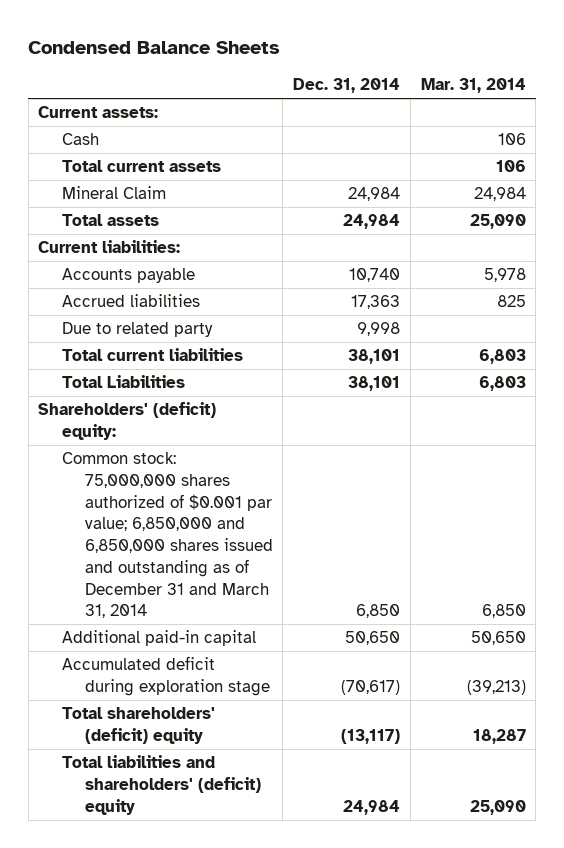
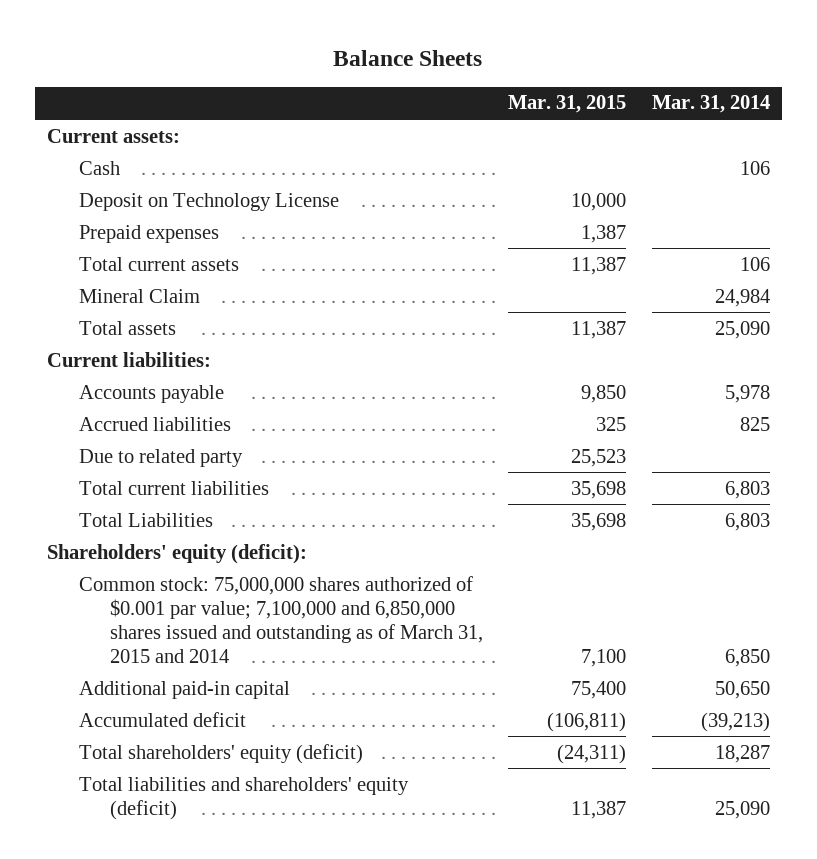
- Condensed Balance Sheets
+ Balance Sheets
- | Dec. 31, 2014 | Mar. 31, 2014
+ | Mar. 31, 2015 | Mar. 31, 2014
+ Deposit on Technology License | 10,000 |
+ Prepaid expenses | 1,387 |
- Shareholders' (deficit) equity:
- Common stock: 75,000,000 shares authorized of $0.001 par value; 6,850,000 and 6,850,000 shares issued and outstanding as of December 31 and March 31, 2014 | 6,850 | 6,850
+ Shareholders' equity (deficit):
+ Common stock: 75,000,000 shares authorized of $0.001 par value; 7,100,000 and 6,850,000 shares issued and outstanding as of March 31, 2015 and 2014 | 7,100 | 6,850
- Accumulated deficit during exploration stage | (70,617) | (39,213)
- Total shareholders' (deficit) equity | (13,117) | 18,287
- Total liabilities and shareholders' (deficit) equity | 24,984 | 25,090
+ Accumulated deficit | (106,811) | (39,213)
+ Total shareholders' equity (deficit) | (24,311) | 18,287
+ Total liabilities and shareholders' equity (deficit) | 11,387 | 25,090

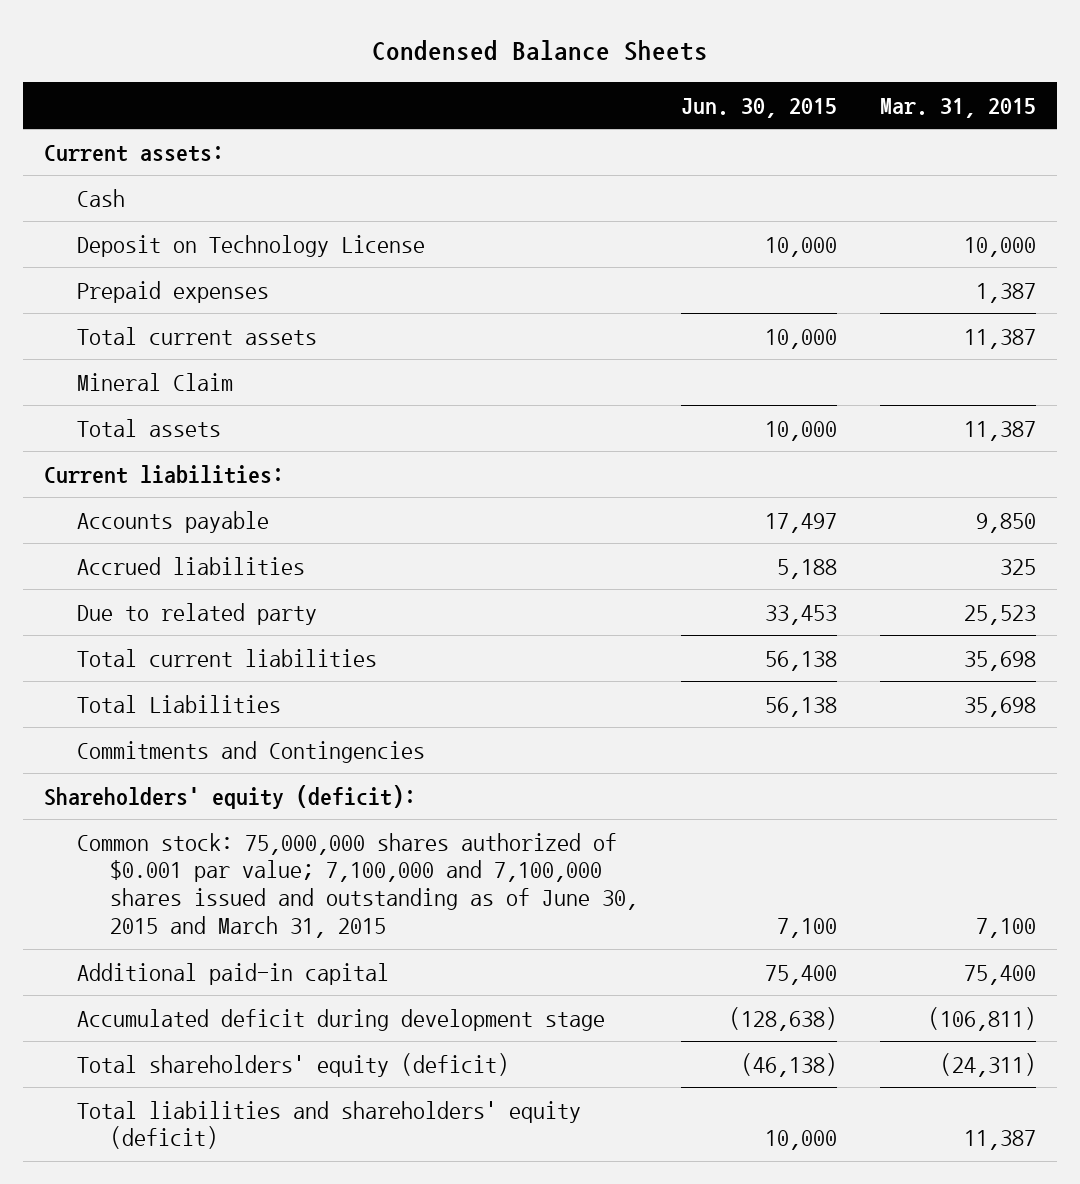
- Balance Sheets
+ Condensed Balance Sheets
- | Mar. 31, 2015 | Mar. 31, 2014
+ | Jun. 30, 2015 | Mar. 31, 2015
+ Commitments and Contingencies
- Common stock: 75,000,000 shares authorized of $0.001 par value; 7,100,000 and 6,850,000 shares issued and outstanding as of March 31, 2015 and 2014 | 7,100 | 6,850
+ Common stock: 75,000,000 shares authorized of $0.001 par value; 7,100,000 and 7,100,000 shares issued and outstanding as of June 30, 2015 and March 31, 2015 | 7,100 | 7,100
- Accumulated deficit | (106,811) | (39,213)
+ Accumulated deficit during development stage | (128,638) | (106,811)

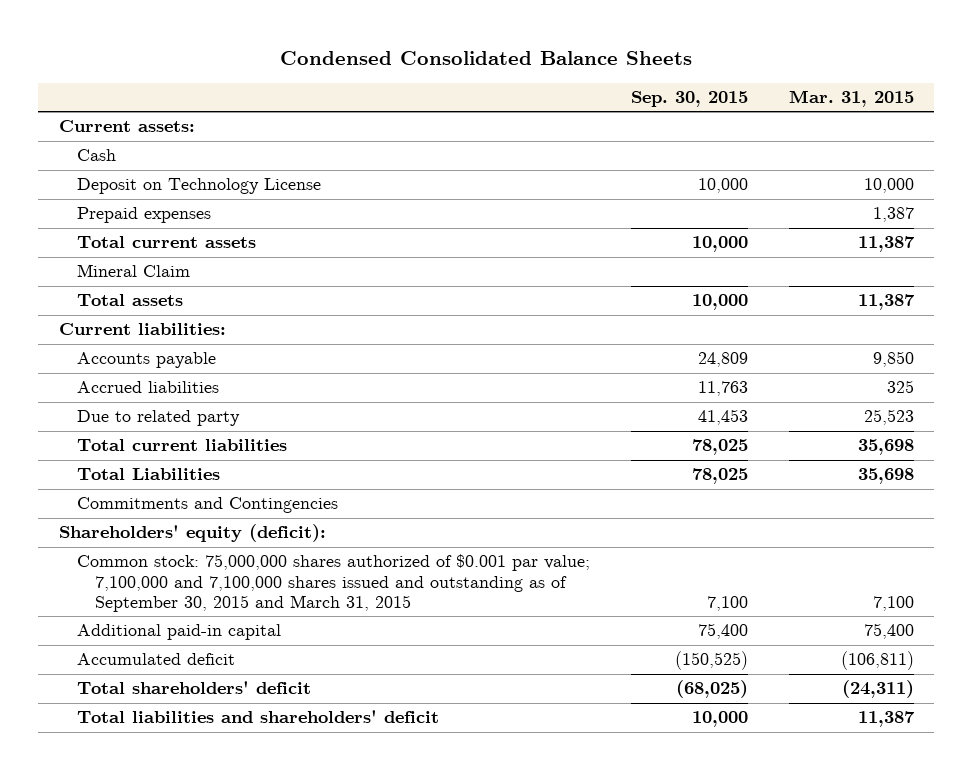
- Condensed Balance Sheets
+ Condensed Consolidated Balance Sheets
- | Jun. 30, 2015 | Mar. 31, 2015
+ | Sep. 30, 2015 | Mar. 31, 2015
- Common stock: 75,000,000 shares authorized of $0.001 par value; 7,100,000 and 7,100,000 shares issued and outstanding as of June 30, 2015 and March 31, 2015 | 7,100 | 7,100
+ Common stock: 75,000,000 shares authorized of $0.001 par value; 7,100,000 and 7,100,000 shares issued and outstanding as of September 30, 2015 and March 31, 2015 | 7,100 | 7,100
- Accumulated deficit during development stage | (128,638) | (106,811)
- Total shareholders' equity (deficit) | (46,138) | (24,311)
- Total liabilities and shareholders' equity (deficit) | 10,000 | 11,387
+ Accumulated deficit | (150,525) | (106,811)
+ Total shareholders' deficit | (68,025) | (24,311)
+ Total liabilities and shareholders' deficit | 10,000 | 11,387

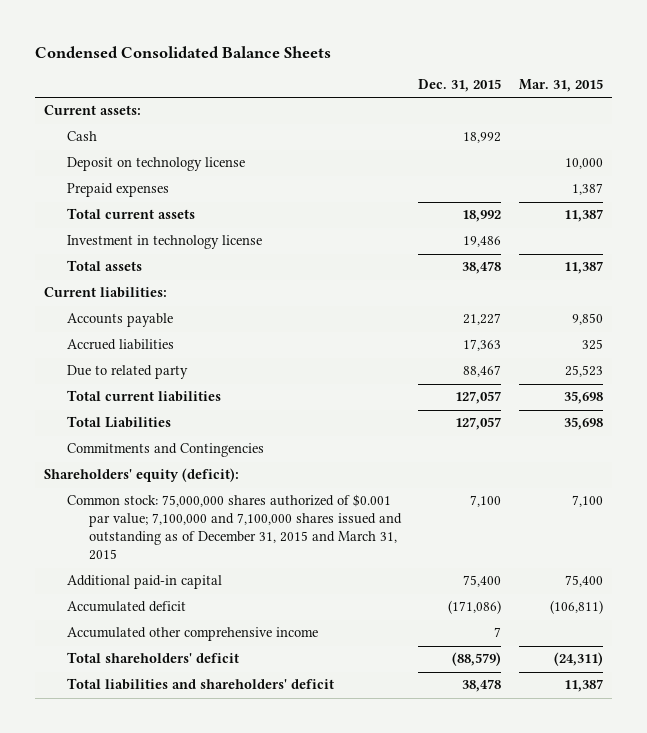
- | Sep. 30, 2015 | Mar. 31, 2015
+ | Dec. 31, 2015 | Mar. 31, 2015
- Deposit on Technology License | 10,000 | 10,000
+ Deposit on technology license | | 10,000
- Mineral Claim
+ Investment in technology license | 19,486 |
- Common stock: 75,000,000 shares authorized of $0.001 par value; 7,100,000 and 7,100,000 shares issued and outstanding as of September 30, 2015 and March 31, 2015 | 7,100 | 7,100
+ Common stock: 75,000,000 shares authorized of $0.001 par value; 7,100,000 and 7,100,000 shares issued and outstanding as of December 31, 2015 and March 31, 2015 | 7,100 | 7,100
+ Accumulated other comprehensive income | 7 |

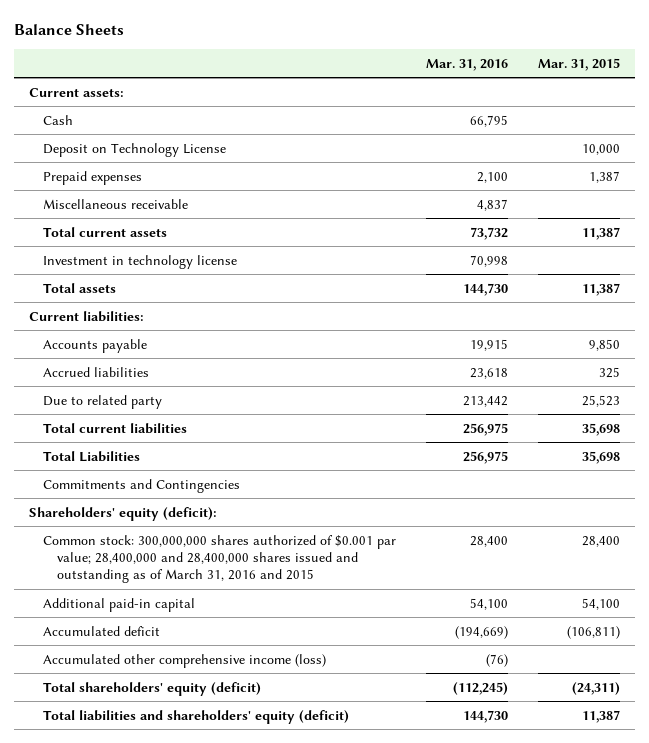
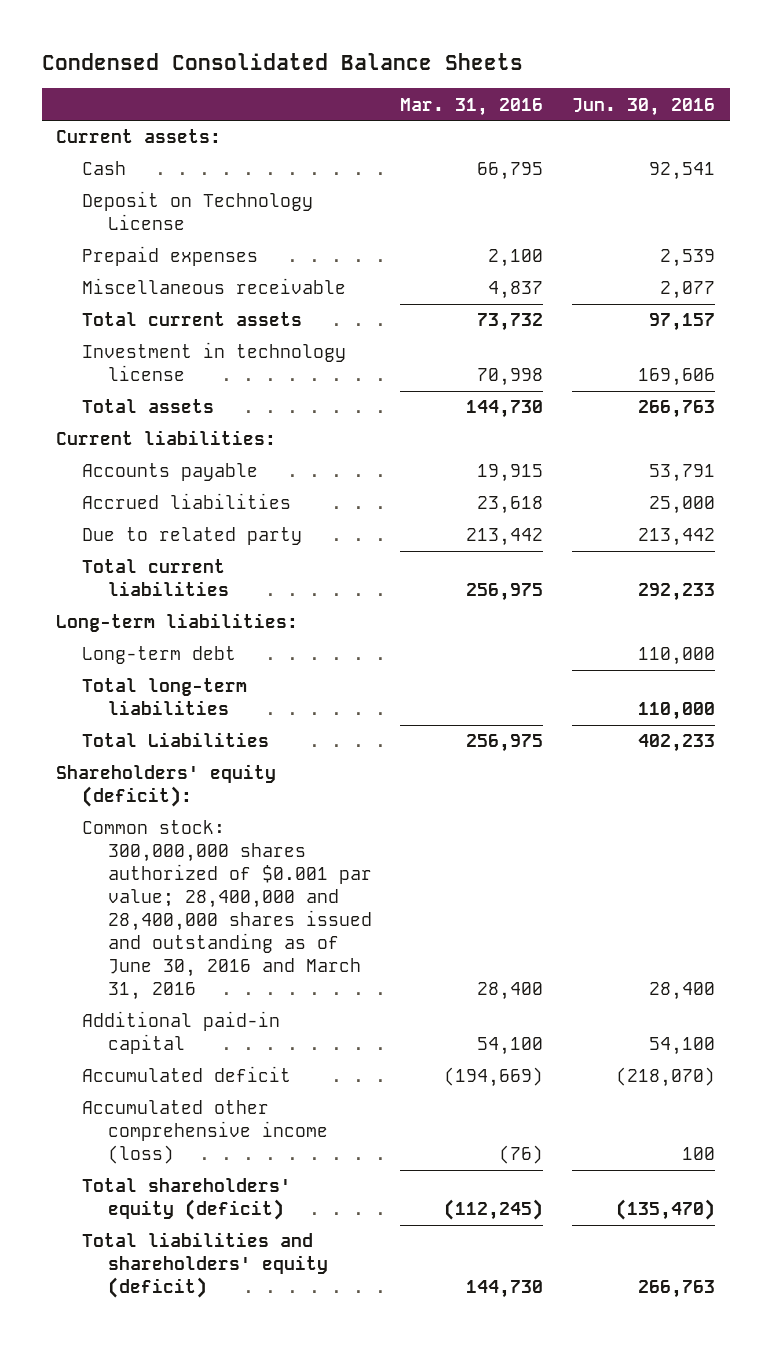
- Balance Sheets
+ Condensed Consolidated Balance Sheets
- | Mar. 31, 2016 | Mar. 31, 2015
+ | Mar. 31, 2016 | Jun. 30, 2016
+ Long-term liabilities:
+ Long-term debt | | 110,000
+ Total long-term liabilities | | 110,000
- Commitments and Contingencies
- Common stock: 300,000,000 shares authorized of $0.001 par value; 28,400,000 and 28,400,000 shares issued and outstanding as of March 31, 2016 and 2015 | 28,400 | 28,400
+ Common stock: 300,000,000 shares authorized of $0.001 par value; 28,400,000 and 28,400,000 shares issued and outstanding as of June 30, 2016 and March 31, 2016 | 28,400 | 28,400

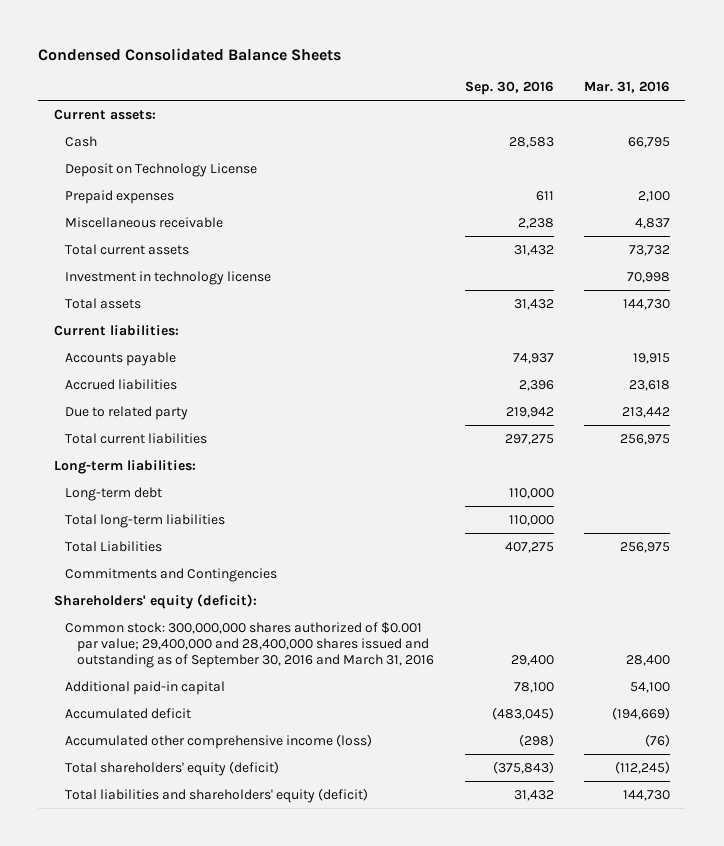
- | Mar. 31, 2016 | Jun. 30, 2016
+ | Sep. 30, 2016 | Mar. 31, 2016
+ Commitments and Contingencies
- Common stock: 300,000,000 shares authorized of $0.001 par value; 28,400,000 and 28,400,000 shares issued and outstanding as of June 30, 2016 and March 31, 2016 | 28,400 | 28,400
+ Common stock: 300,000,000 shares authorized of $0.001 par value; 29,400,000 and 28,400,000 shares issued and outstanding as of September 30, 2016 and March 31, 2016 | 29,400 | 28,400

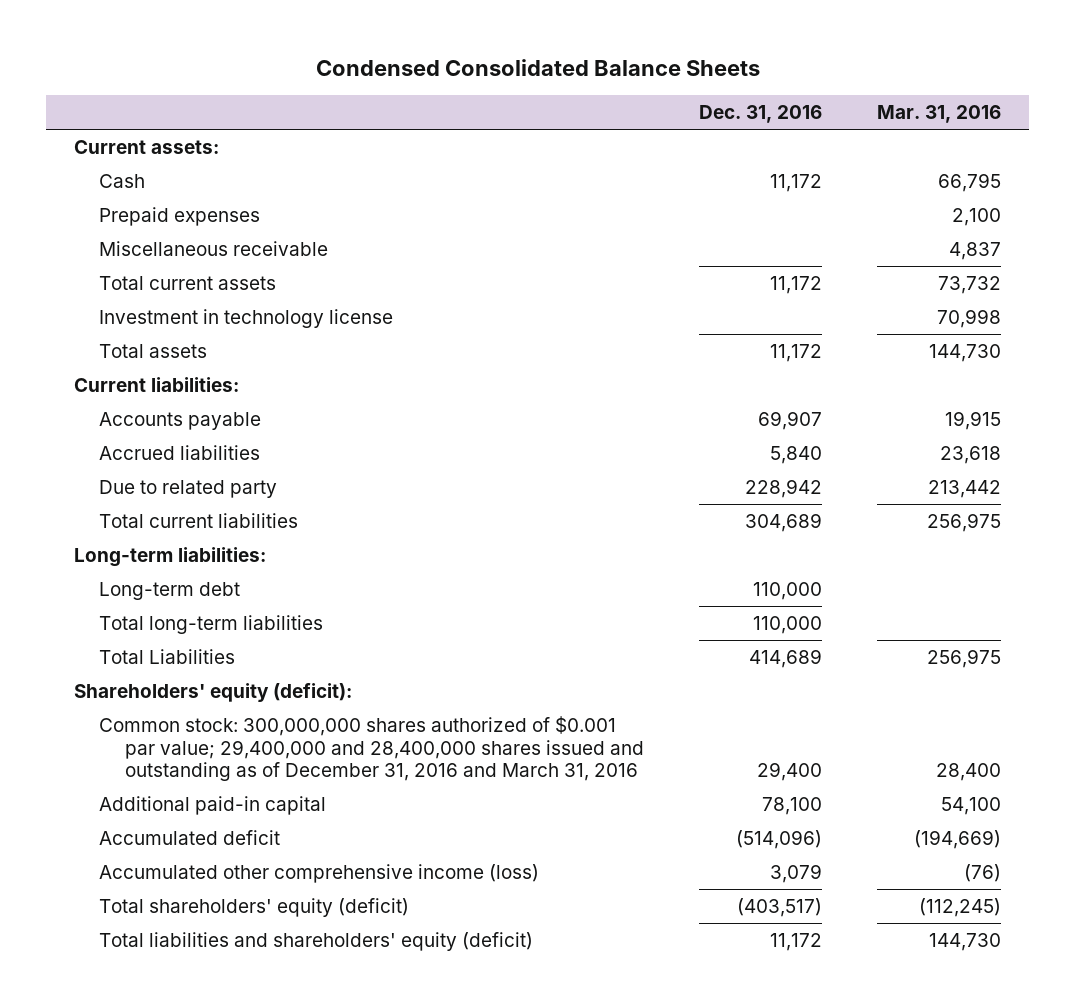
- | Sep. 30, 2016 | Mar. 31, 2016
+ | Dec. 31, 2016 | Mar. 31, 2016
- Deposit on Technology License
- Commitments and Contingencies
- Common stock: 300,000,000 shares authorized of $0.001 par value; 29,400,000 and 28,400,000 shares issued and outstanding as of September 30, 2016 and March 31, 2016 | 29,400 | 28,400
+ Common stock: 300,000,000 shares authorized of $0.001 par value; 29,400,000 and 28,400,000 shares issued and outstanding as of December 31, 2016 and March 31, 2016 | 29,400 | 28,400

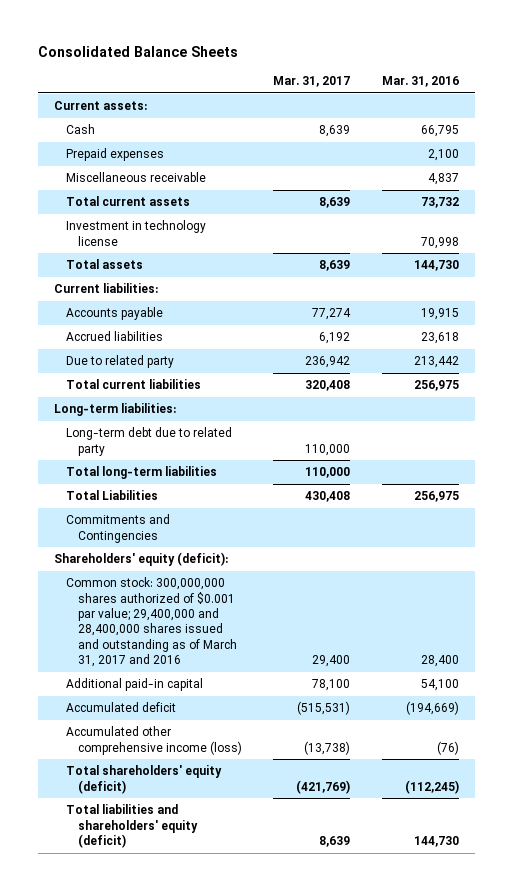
- Condensed Consolidated Balance Sheets
+ Consolidated Balance Sheets
- | Dec. 31, 2016 | Mar. 31, 2016
+ | Mar. 31, 2017 | Mar. 31, 2016
- Long-term debt | 110,000 |
+ Long-term debt due to related party | 110,000 |
+ Commitments and Contingencies
- Common stock: 300,000,000 shares authorized of $0.001 par value; 29,400,000 and 28,400,000 shares issued and outstanding as of December 31, 2016 and March 31, 2016 | 29,400 | 28,400
+ Common stock: 300,000,000 shares authorized of $0.001 par value; 29,400,000 and 28,400,000 shares issued and outstanding as of March 31, 2017 and 2016 | 29,400 | 28,400

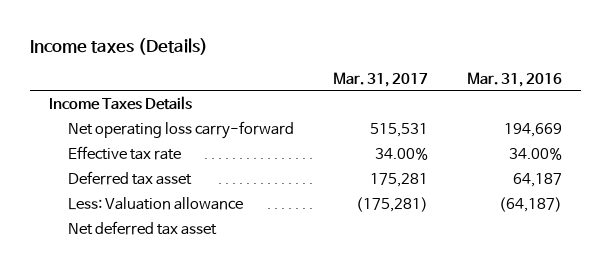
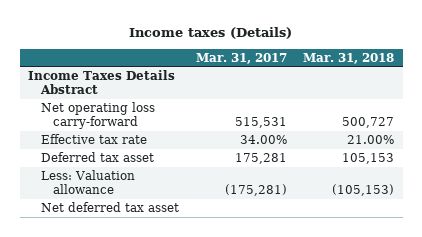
- | Mar. 31, 2017 | Mar. 31, 2016
+ | Mar. 31, 2017 | Mar. 31, 2018
- Income Taxes Details
+ Income Taxes Details Abstract

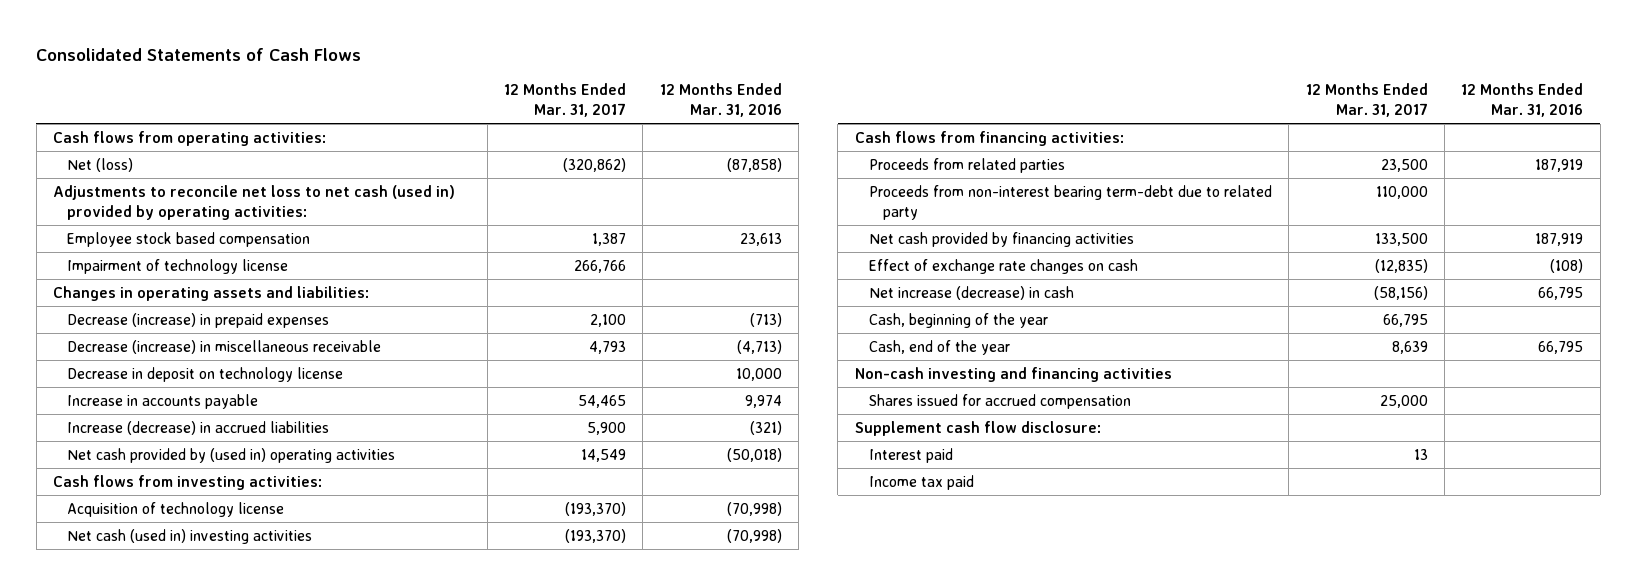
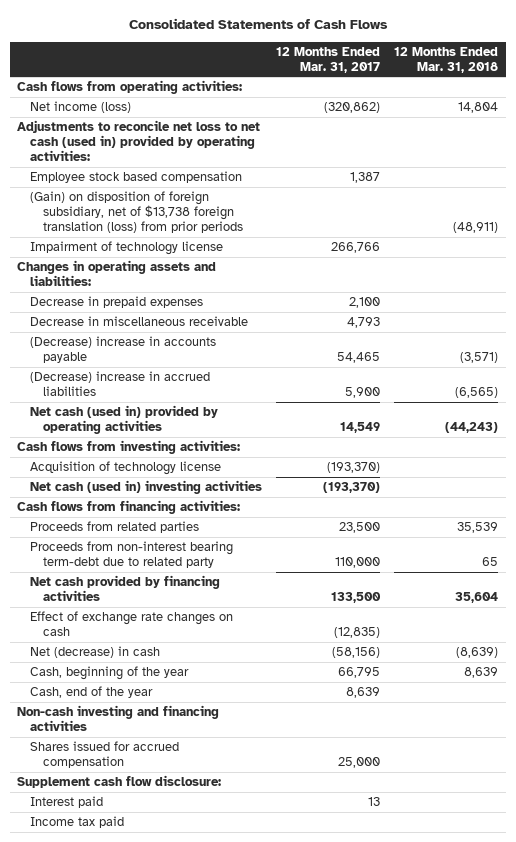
- | 12 Months Ended Mar. 31, 2017 | 12 Months Ended Mar. 31, 2016
+ | 12 Months Ended Mar. 31, 2017 | 12 Months Ended Mar. 31, 2018
- Net (loss) | (320,862) | (87,858)
+ Net income (loss) | (320,862) | 14,804
+ (Gain) on disposition of foreign subsidiary, net of $13,738 foreign translation (loss) from prior periods | | (48,911)
- Decrease (increase) in prepaid expenses | 2,100 | (713)
- Decrease (increase) in miscellaneous receivable | 4,793 | (4,713)
- Decrease in deposit on technology license | | 10,000
- Increase in accounts payable | 54,465 | 9,974
- Increase (decrease) in accrued liabilities | 5,900 | (321)
- Net cash provided by (used in) operating activities | 14,549 | (50,018)
+ Decrease in prepaid expenses | 2,100 |
+ Decrease in miscellaneous receivable | 4,793 |
+ (Decrease) increase in accounts payable | 54,465 | (3,571)
+ (Decrease) increase in accrued liabilities | 5,900 | (6,565)
+ Net cash (used in) provided by operating activities | 14,549 | (44,243)
- Net increase (decrease) in cash | (58,156) | 66,795
+ Net (decrease) in cash | (58,156) | (8,639)

